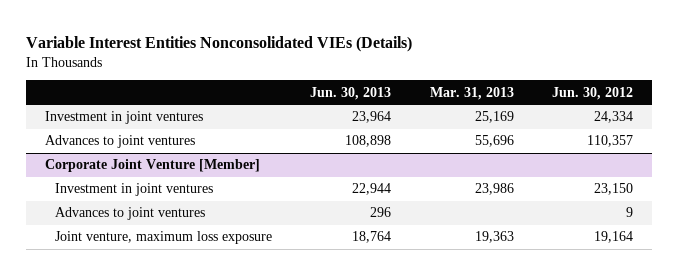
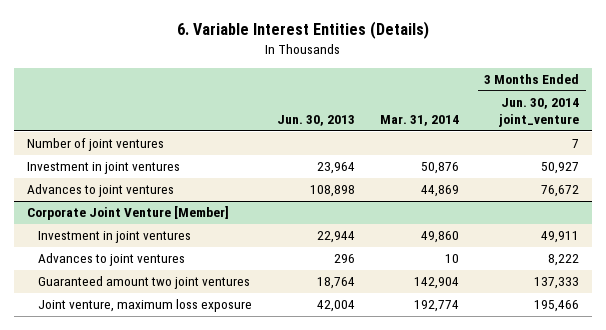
- Variable Interest Entities Nonconsolidated VIEs (Details)
+ 6. Variable Interest Entities (Details)
- | Jun. 30, 2013 | Mar. 31, 2013 | Jun. 30, 2012
+ | Jun. 30, 2013 | Mar. 31, 2014 | 3 Months Ended Jun. 30, 2014 joint_venture
+ Number of joint ventures | | | 7
@ Corporate Joint Venture [Member]
- Joint venture, maximum loss exposure | 18,764 | 19,363 | 19,164
+ Guaranteed amount two joint ventures | 18,764 | 142,904 | 137,333
+ Joint venture, maximum loss exposure | 42,004 | 192,774 | 195,466

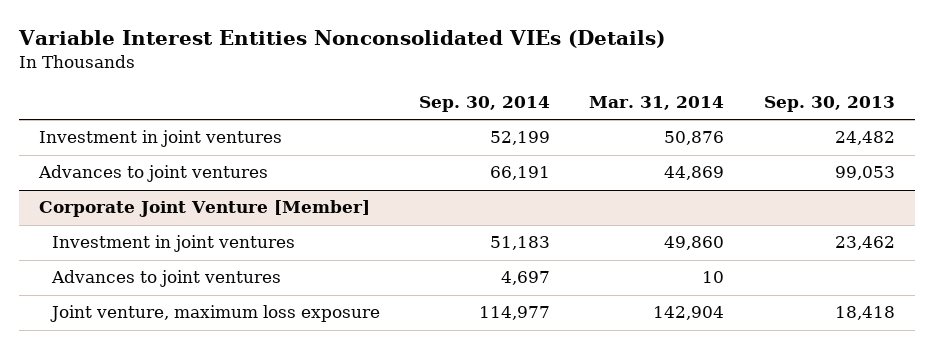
- 6. Variable Interest Entities (Details)
+ Variable Interest Entities Nonconsolidated VIEs (Details)
- | Jun. 30, 2013 | Mar. 31, 2014 | 3 Months Ended Jun. 30, 2014 joint_venture
+ | Sep. 30, 2014 | Mar. 31, 2014 | Sep. 30, 2013
- Number of joint ventures | | | 7
@ Corporate Joint Venture [Member]
- Guaranteed amount two joint ventures | 18,764 | 142,904 | 137,333
- Joint venture, maximum loss exposure | 42,004 | 192,774 | 195,466
+ Joint venture, maximum loss exposure | 114,977 | 142,904 | 18,418

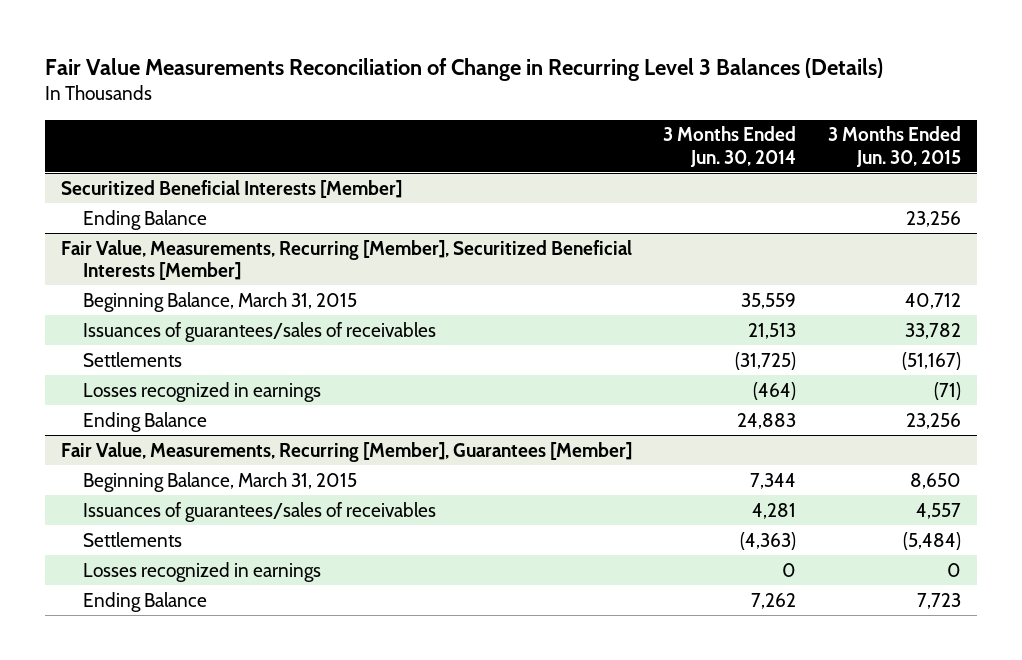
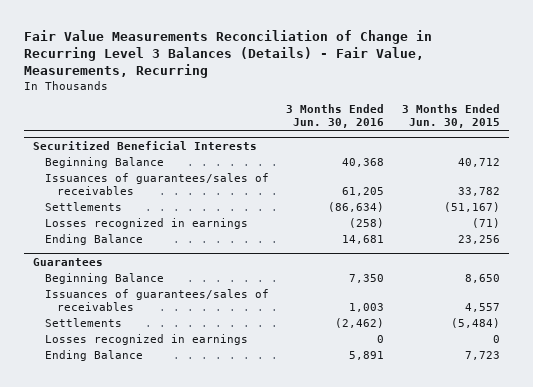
- Fair Value Measurements Reconciliation of Change in Recurring Level 3 Balances (Details)
+ Fair Value Measurements Reconciliation of Change in Recurring Level 3 Balances (Details) - Fair Value, Measurements, Recurring
- | 3 Months Ended Jun. 30, 2014 | 3 Months Ended Jun. 30, 2015
+ | 3 Months Ended Jun. 30, 2016 | 3 Months Ended Jun. 30, 2015
- Securitized Beneficial Interests [Member]
- Ending Balance | | 23,256
- Fair Value, Measurements, Recurring [Member], Securitized Beneficial Interests [Member]
- Beginning Balance, March 31, 2015 | 35,559 | 40,712
+ Securitized Beneficial Interests
+ Beginning Balance | 40,368 | 40,712
- Fair Value, Measurements, Recurring [Member], Guarantees [Member]
- Beginning Balance, March 31, 2015 | 7,344 | 8,650
+ Guarantees
+ Beginning Balance | 7,350 | 8,650

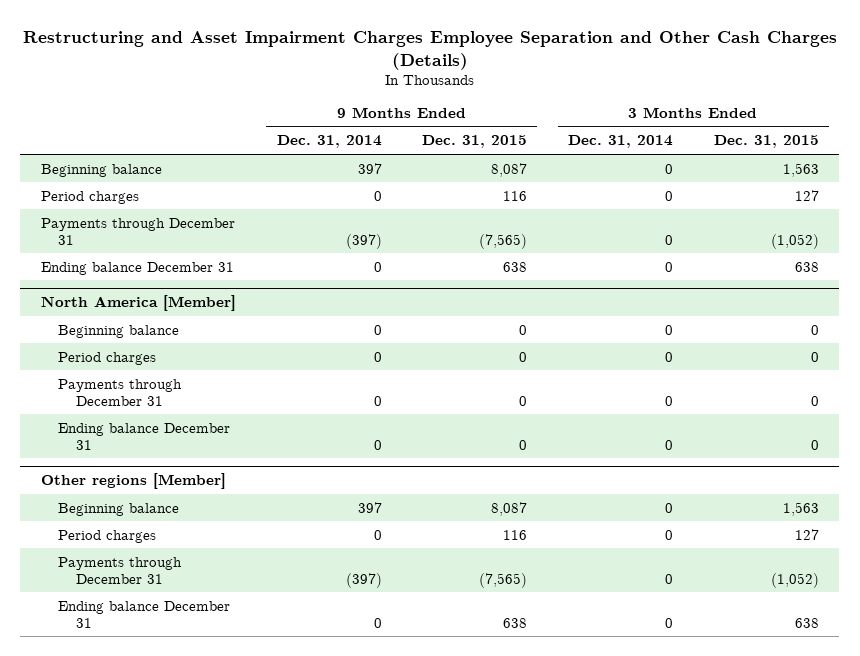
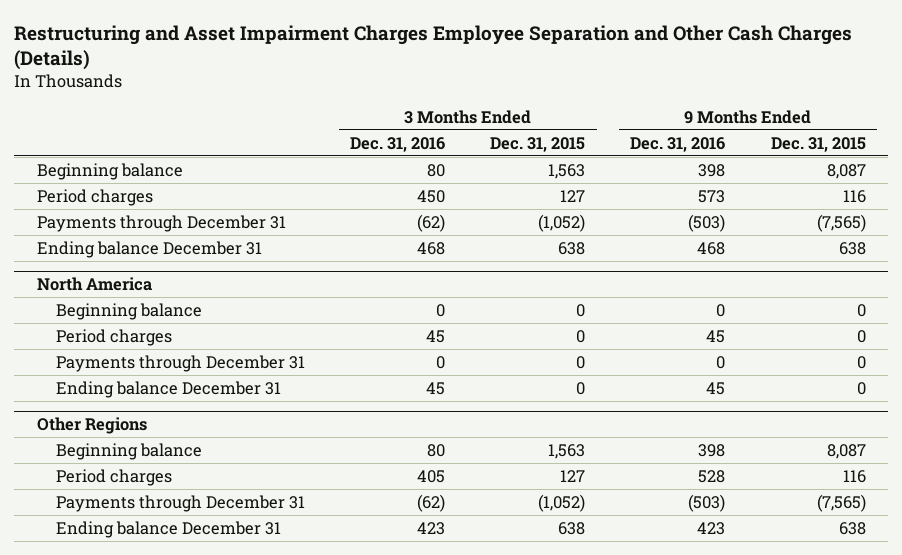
- | 9 Months Ended Dec. 31, 2014 | 9 Months Ended Dec. 31, 2015 | 3 Months Ended Dec. 31, 2014 | 3 Months Ended Dec. 31, 2015
+ | 3 Months Ended Dec. 31, 2016 | 3 Months Ended Dec. 31, 2015 | 9 Months Ended Dec. 31, 2016 | 9 Months Ended Dec. 31, 2015
- North America [Member]
+ North America
- Other regions [Member]
+ Other Regions

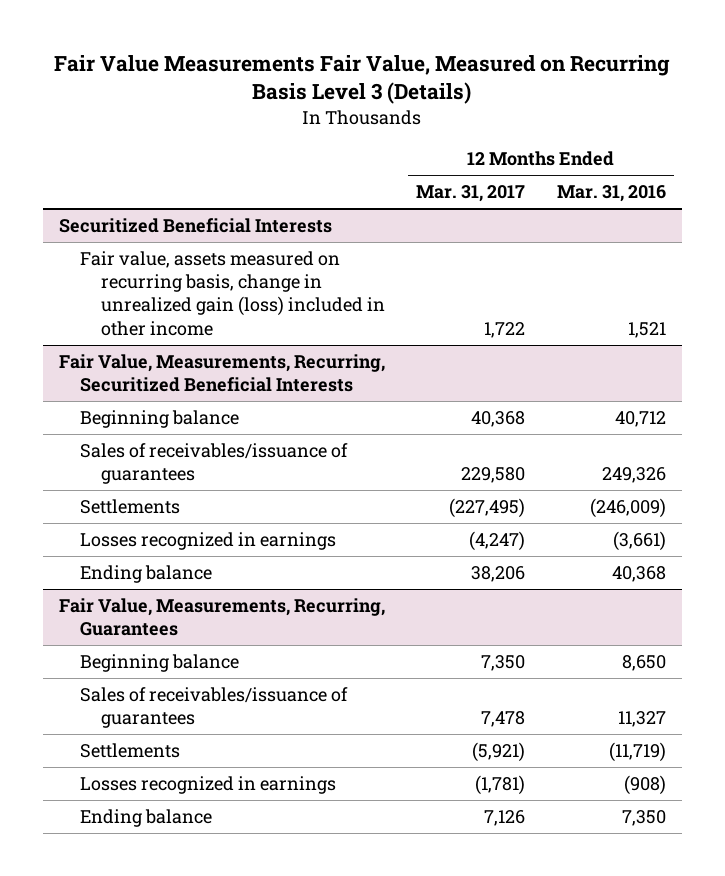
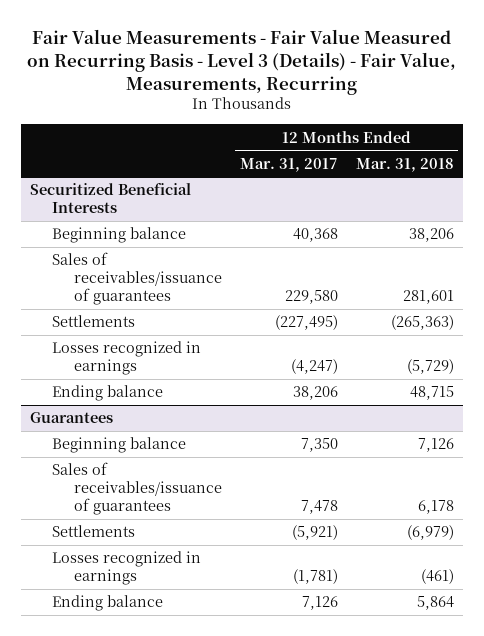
- Fair Value Measurements Fair Value, Measured on Recurring Basis Level 3 (Details)
+ Fair Value Measurements - Fair Value Measured on Recurring Basis - Level 3 (Details) - Fair Value, Measurements, Recurring
- | 12 Months Ended Mar. 31, 2017 | 12 Months Ended Mar. 31, 2016
+ | 12 Months Ended Mar. 31, 2017 | 12 Months Ended Mar. 31, 2018
@ Securitized Beneficial Interests
- Fair value, assets measured on recurring basis, change in unrealized gain (loss) included in other income | 1,722 | 1,521
- Fair Value, Measurements, Recurring, Securitized Beneficial Interests
- Fair Value, Measurements, Recurring, Guarantees
+ Guarantees

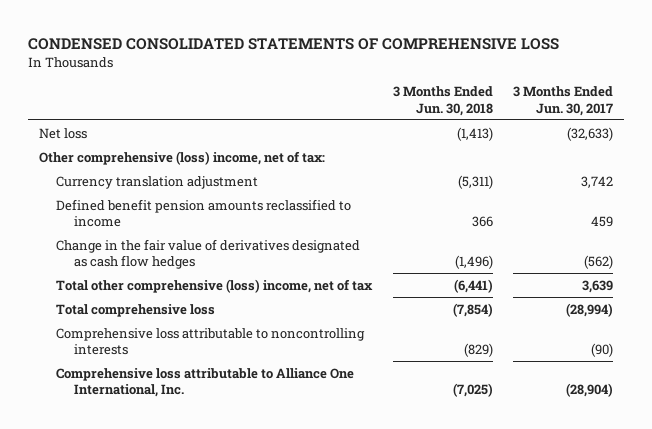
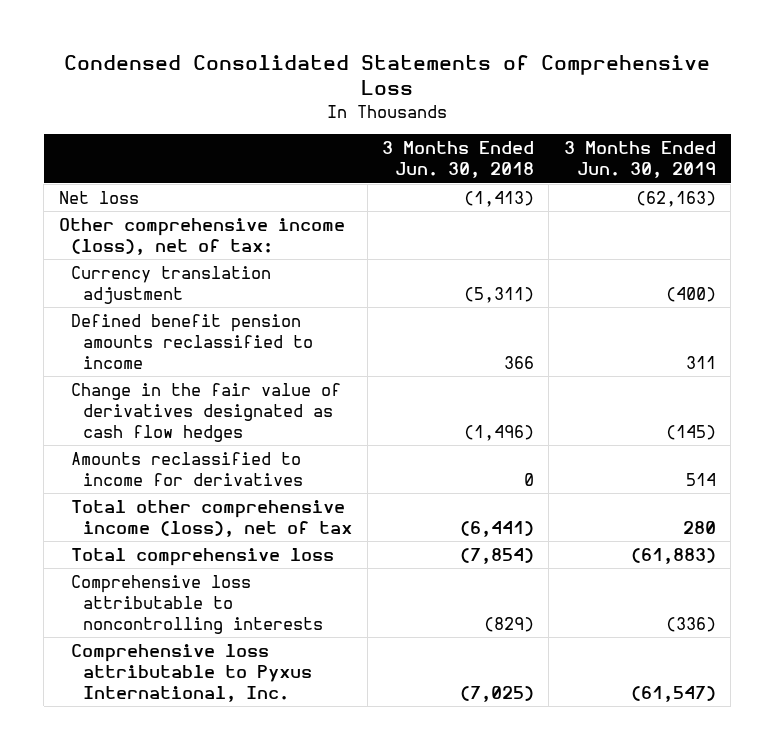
- CONDENSED CONSOLIDATED STATEMENTS OF COMPREHENSIVE LOSS
+ Condensed Consolidated Statements of Comprehensive Loss
- | 3 Months Ended Jun. 30, 2018 | 3 Months Ended Jun. 30, 2017
+ | 3 Months Ended Jun. 30, 2018 | 3 Months Ended Jun. 30, 2019
- Other comprehensive (loss) income, net of tax:
+ Other comprehensive income (loss), net of tax:
- Total other comprehensive (loss) income, net of tax | (6,441) | 3,639
+ Amounts reclassified to income for derivatives | 0 | 514
+ Total other comprehensive income (loss), net of tax | (6,441) | 280
- Comprehensive loss attributable to Alliance One International, Inc. | (7,025) | (28,904)
+ Comprehensive loss attributable to Pyxus International, Inc. | (7,025) | (61,547)

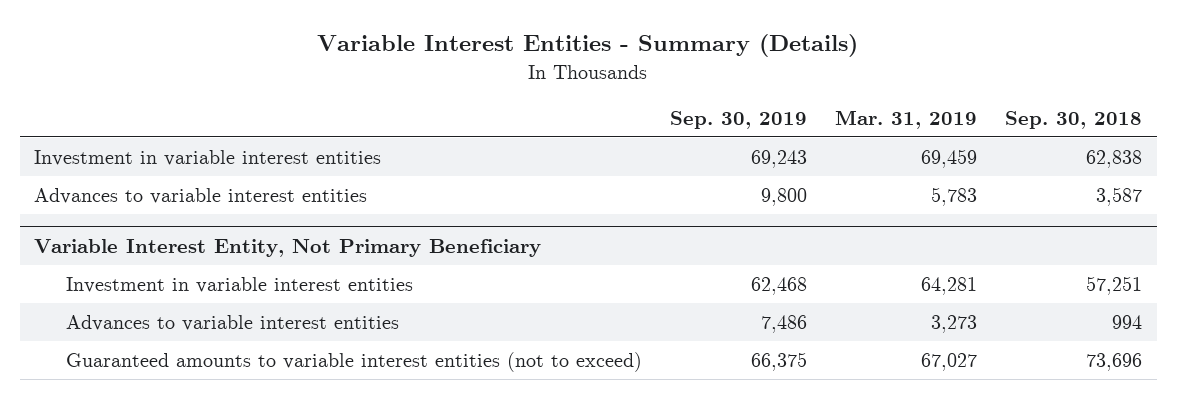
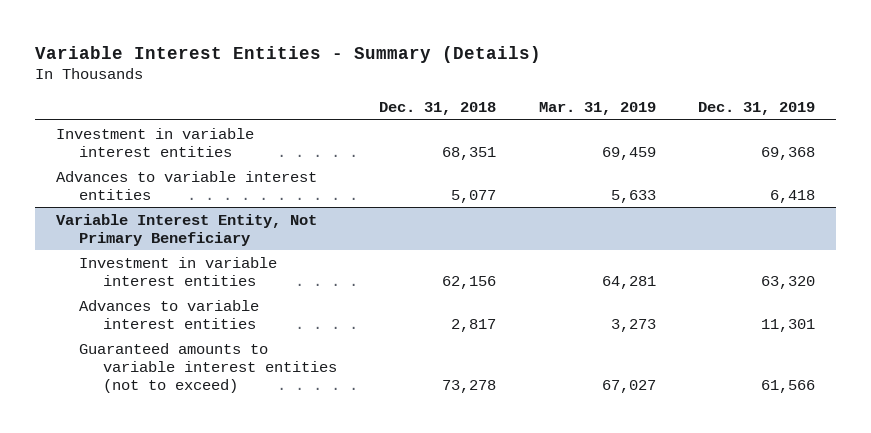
- | Sep. 30, 2019 | Mar. 31, 2019 | Sep. 30, 2018
+ | Dec. 31, 2018 | Mar. 31, 2019 | Dec. 31, 2019
- Advances to variable interest entities | 9,800 | 5,783 | 3,587
+ Advances to variable interest entities | 5,077 | 5,633 | 6,418

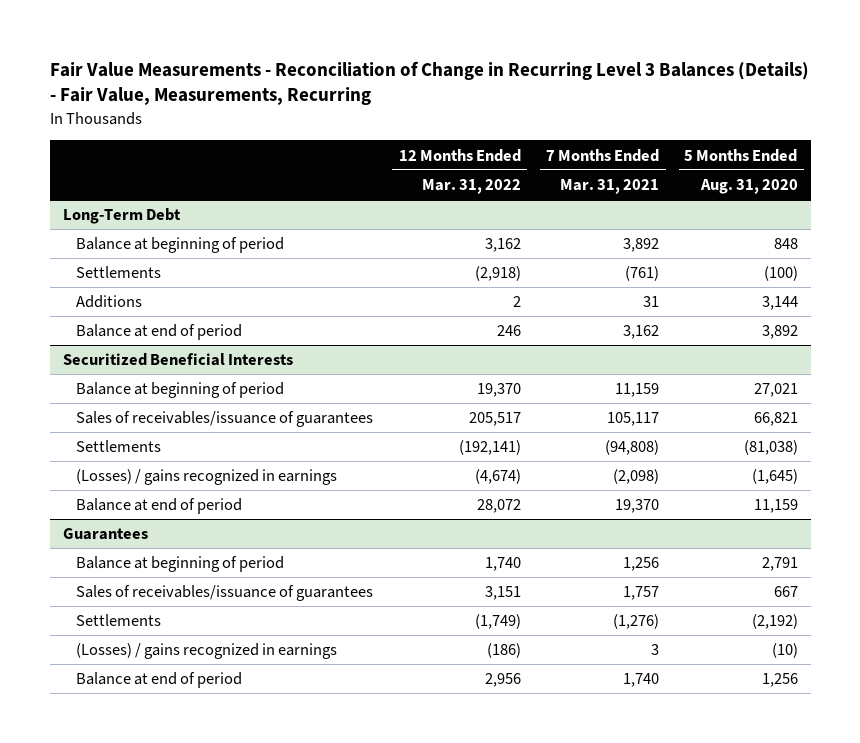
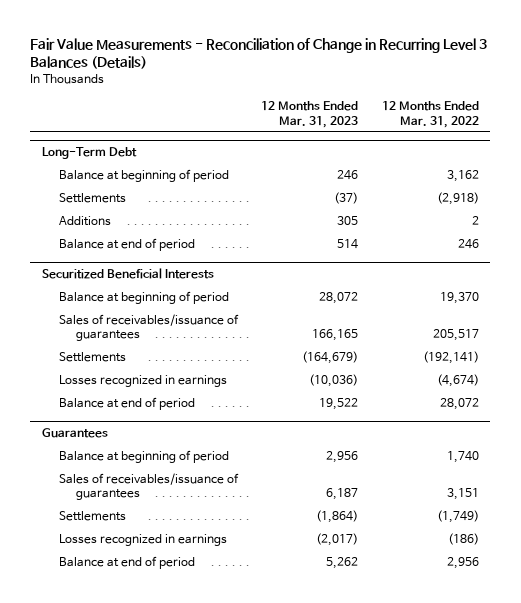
- Fair Value Measurements - Reconciliation of Change in Recurring Level 3 Balances (Details) - Fair Value, Measurements, Recurring
+ Fair Value Measurements - Reconciliation of Change in Recurring Level 3 Balances (Details)
- | 12 Months Ended Mar. 31, 2022 | 7 Months Ended Mar. 31, 2021 | 5 Months Ended Aug. 31, 2020
+ | 12 Months Ended Mar. 31, 2023 | 12 Months Ended Mar. 31, 2022
@ Securitized Beneficial Interests
- (Losses) / gains recognized in earnings | (4,674) | (2,098) | (1,645)
+ Losses recognized in earnings | (10,036) | (4,674)
@ Guarantees
- (Losses) / gains recognized in earnings | (186) | 3 | (10)
+ Losses recognized in earnings | (2,017) | (186)

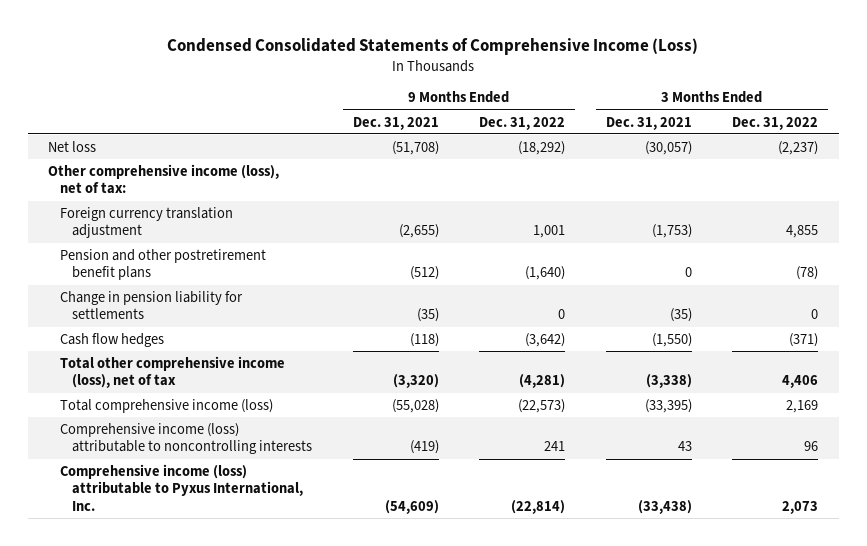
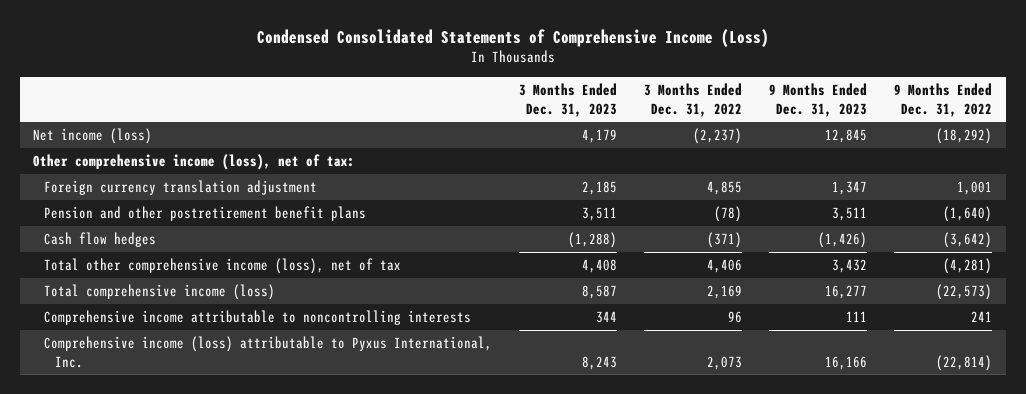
- | 9 Months Ended Dec. 31, 2021 | 9 Months Ended Dec. 31, 2022 | 3 Months Ended Dec. 31, 2021 | 3 Months Ended Dec. 31, 2022
+ | 3 Months Ended Dec. 31, 2023 | 3 Months Ended Dec. 31, 2022 | 9 Months Ended Dec. 31, 2023 | 9 Months Ended Dec. 31, 2022
- Net loss | (51,708) | (18,292) | (30,057) | (2,237)
+ Net income (loss) | 4,179 | (2,237) | 12,845 | (18,292)
- Change in pension liability for settlements | (35) | 0 | (35) | 0
- Comprehensive income (loss) attributable to noncontrolling interests | (419) | 241 | 43 | 96
+ Comprehensive income attributable to noncontrolling interests | 344 | 96 | 111 | 241

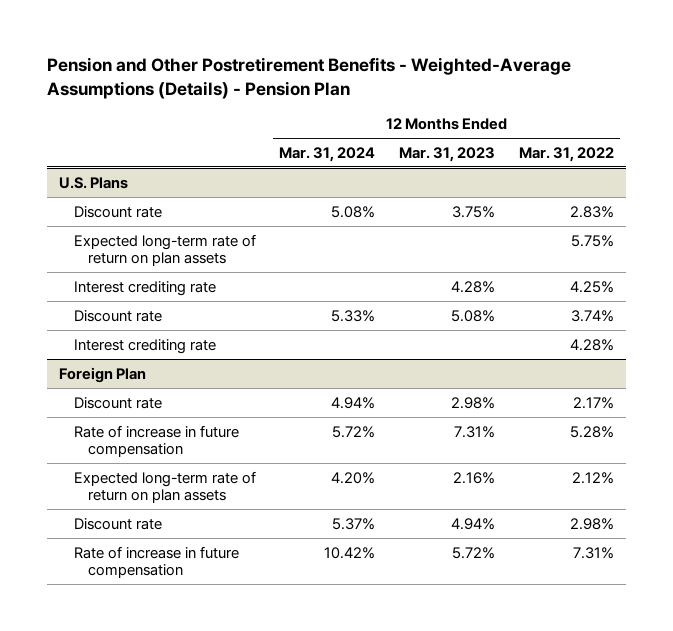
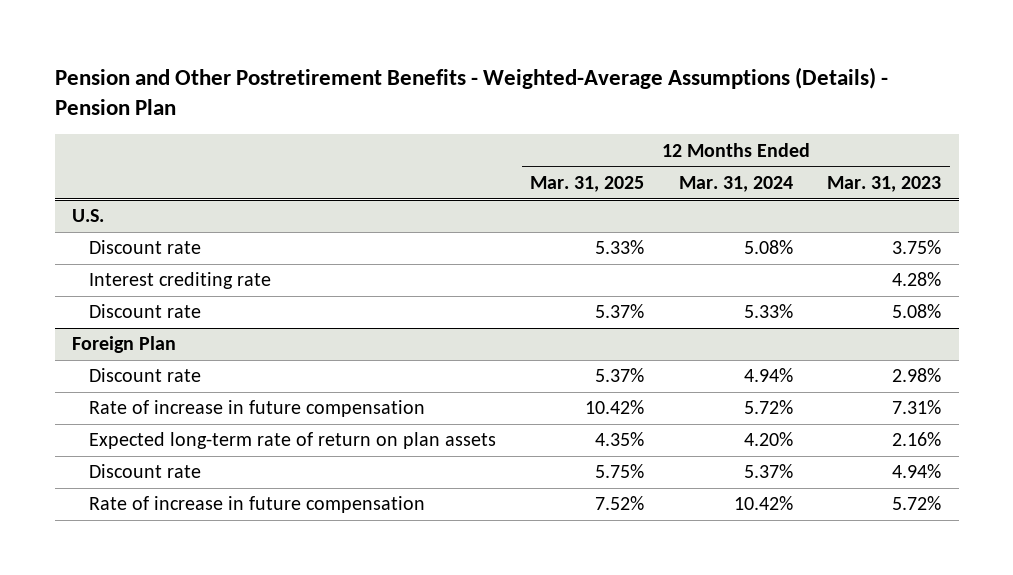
- | 12 Months Ended Mar. 31, 2024 | 12 Months Ended Mar. 31, 2023 | 12 Months Ended Mar. 31, 2022
+ | 12 Months Ended Mar. 31, 2025 | 12 Months Ended Mar. 31, 2024 | 12 Months Ended Mar. 31, 2023
- U.S. Plans
+ U.S.
- Expected long-term rate of return on plan assets | | | 5.75%
- Interest crediting rate | | | 4.28%

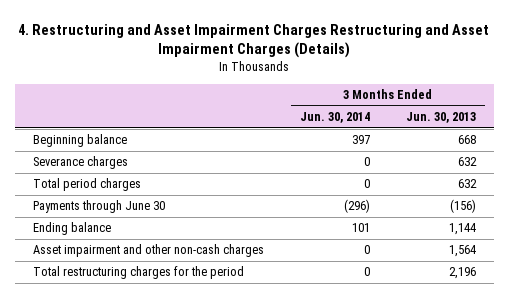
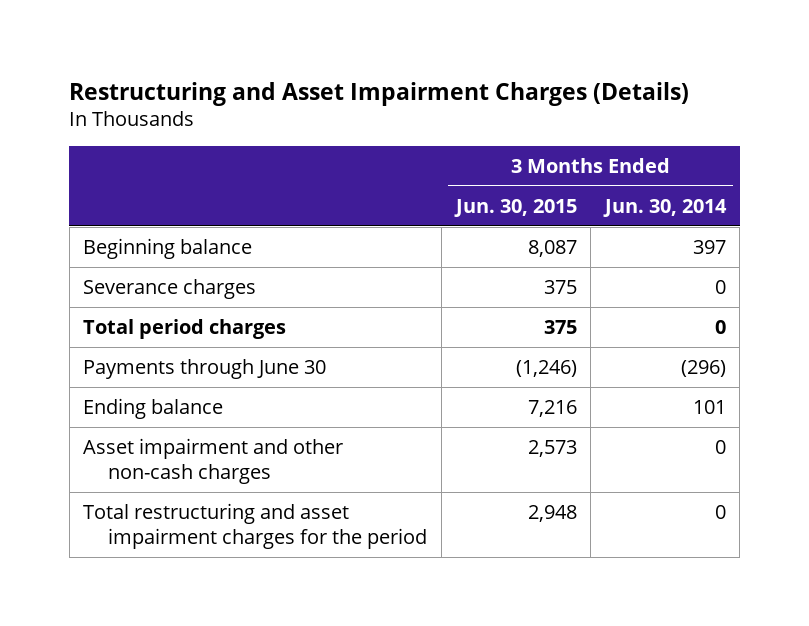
- 4. Restructuring and Asset Impairment Charges Restructuring and Asset Impairment Charges (Details)
+ Restructuring and Asset Impairment Charges (Details)
- | 3 Months Ended Jun. 30, 2014 | 3 Months Ended Jun. 30, 2013
+ | 3 Months Ended Jun. 30, 2015 | 3 Months Ended Jun. 30, 2014
- Total restructuring charges for the period | 0 | 2,196
+ Total restructuring and asset impairment charges for the period | 2,948 | 0

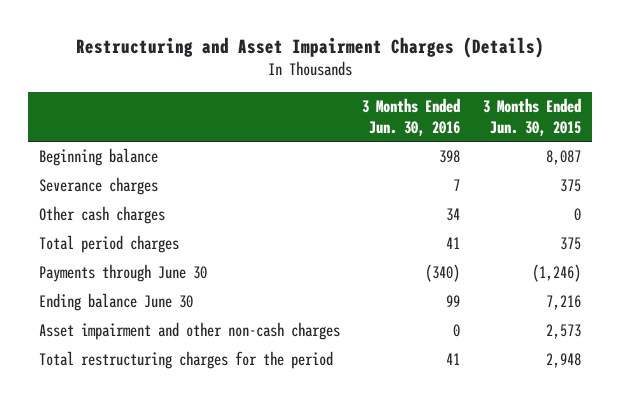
- | 3 Months Ended Jun. 30, 2015 | 3 Months Ended Jun. 30, 2014
+ | 3 Months Ended Jun. 30, 2016 | 3 Months Ended Jun. 30, 2015
+ Other cash charges | 34 | 0
- Ending balance | 7,216 | 101
+ Ending balance June 30 | 99 | 7,216
- Total restructuring and asset impairment charges for the period | 2,948 | 0
+ Total restructuring charges for the period | 41 | 2,948

